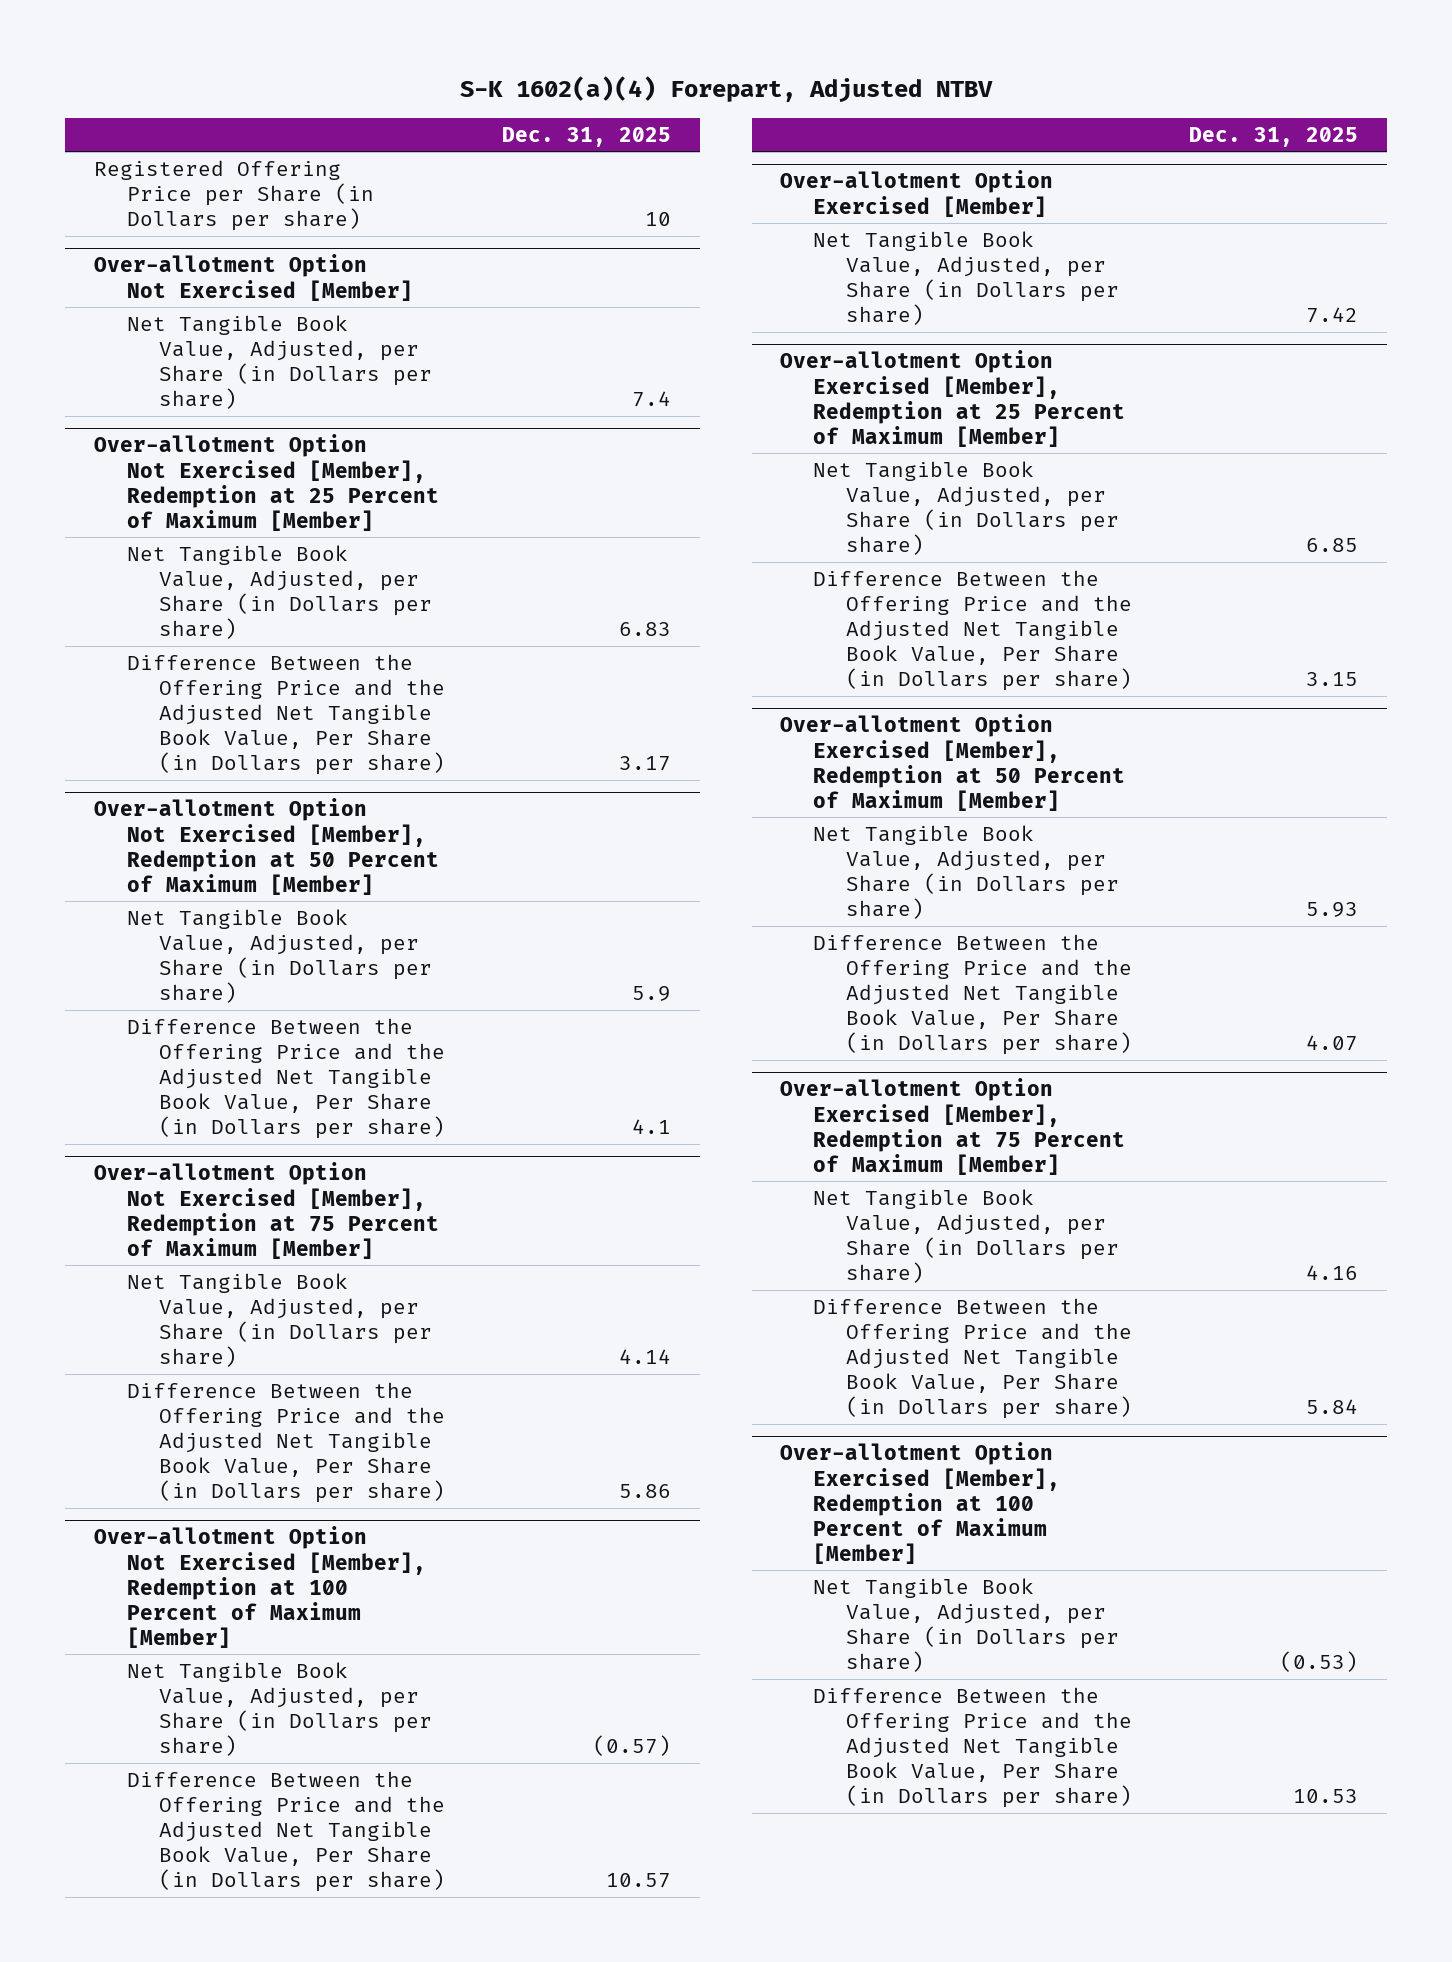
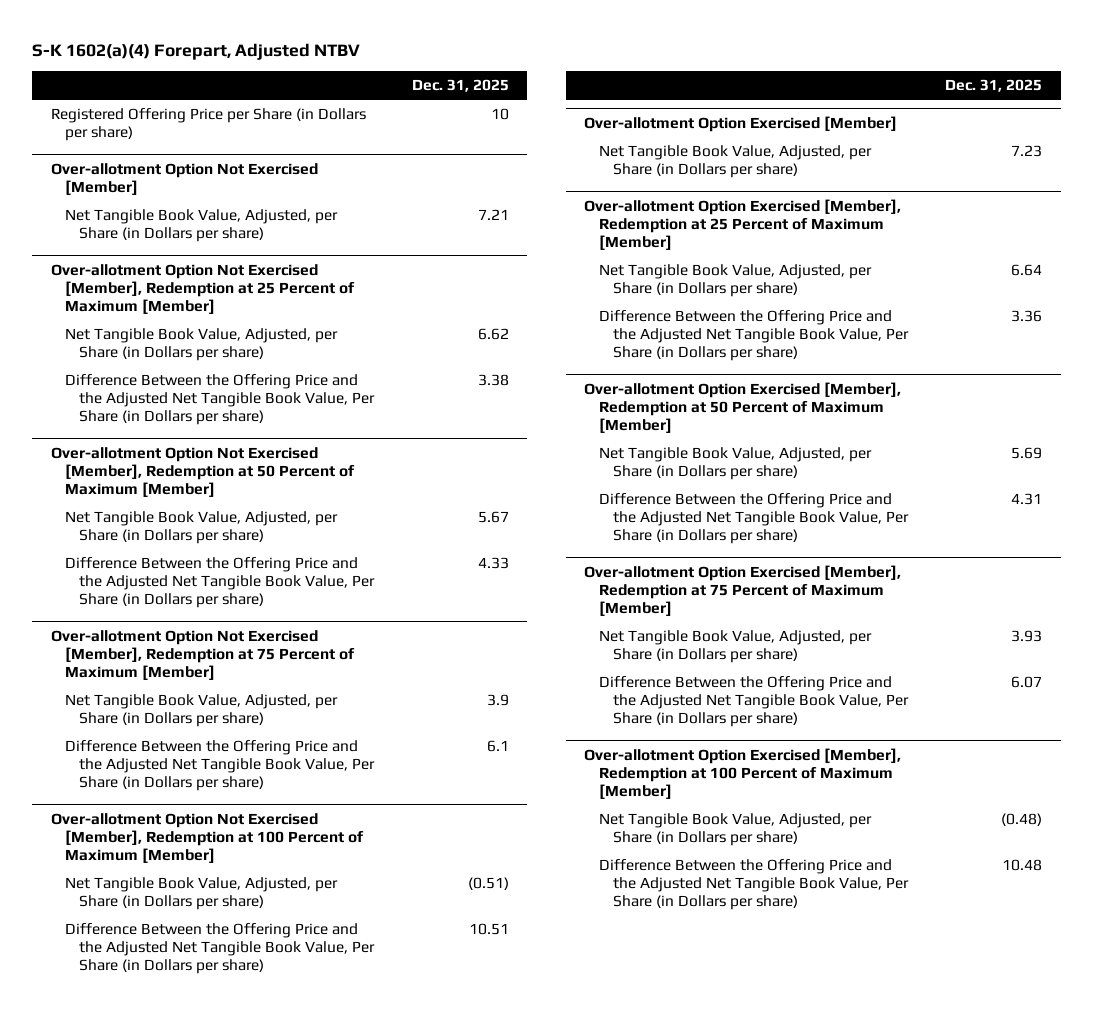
@ Over-allotment Option Not Exercised [Member]
- Net Tangible Book Value, Adjusted, per Share (in Dollars per share) | 7.4
+ Net Tangible Book Value, Adjusted, per Share (in Dollars per share) | 7.21
@ Over-allotment Option Not Exercised [Member], Redemption at 25 Percent of Maximum [Member]
- Net Tangible Book Value, Adjusted, per Share (in Dollars per share) | 6.83
- Difference Between the Offering Price and the Adjusted Net Tangible Book Value, Per Share (in Dollars per share) | 3.17
+ Net Tangible Book Value, Adjusted, per Share (in Dollars per share) | 6.62
+ Difference Between the Offering Price and the Adjusted Net Tangible Book Value, Per Share (in Dollars per share) | 3.38
@ Over-allotment Option Not Exercised [Member], Redemption at 50 Percent of Maximum [Member]
- Net Tangible Book Value, Adjusted, per Share (in Dollars per share) | 5.9
- Difference Between the Offering Price and the Adjusted Net Tangible Book Value, Per Share (in Dollars per share) | 4.1
+ Net Tangible Book Value, Adjusted, per Share (in Dollars per share) | 5.67
+ Difference Between the Offering Price and the Adjusted Net Tangible Book Value, Per Share (in Dollars per share) | 4.33
@ Over-allotment Option Not Exercised [Member], Redemption at 75 Percent of Maximum [Member]
- Net Tangible Book Value, Adjusted, per Share (in Dollars per share) | 4.14
- Difference Between the Offering Price and the Adjusted Net Tangible Book Value, Per Share (in Dollars per share) | 5.86
+ Net Tangible Book Value, Adjusted, per Share (in Dollars per share) | 3.9
+ Difference Between the Offering Price and the Adjusted Net Tangible Book Value, Per Share (in Dollars per share) | 6.1
@ Over-allotment Option Not Exercised [Member], Redemption at 100 Percent of Maximum [Member]
- Net Tangible Book Value, Adjusted, per Share (in Dollars per share) | (0.57)
- Difference Between the Offering Price and the Adjusted Net Tangible Book Value, Per Share (in Dollars per share) | 10.57
+ Net Tangible Book Value, Adjusted, per Share (in Dollars per share) | (0.51)
+ Difference Between the Offering Price and the Adjusted Net Tangible Book Value, Per Share (in Dollars per share) | 10.51
@ Over-allotment Option Exercised [Member]
- Net Tangible Book Value, Adjusted, per Share (in Dollars per share) | 7.42
+ Net Tangible Book Value, Adjusted, per Share (in Dollars per share) | 7.23
@ Over-allotment Option Exercised [Member], Redemption at 25 Percent of Maximum [Member]
- Net Tangible Book Value, Adjusted, per Share (in Dollars per share) | 6.85
- Difference Between the Offering Price and the Adjusted Net Tangible Book Value, Per Share (in Dollars per share) | 3.15
+ Net Tangible Book Value, Adjusted, per Share (in Dollars per share) | 6.64
+ Difference Between the Offering Price and the Adjusted Net Tangible Book Value, Per Share (in Dollars per share) | 3.36
@ Over-allotment Option Exercised [Member], Redemption at 50 Percent of Maximum [Member]
- Net Tangible Book Value, Adjusted, per Share (in Dollars per share) | 5.93
- Difference Between the Offering Price and the Adjusted Net Tangible Book Value, Per Share (in Dollars per share) | 4.07
+ Net Tangible Book Value, Adjusted, per Share (in Dollars per share) | 5.69
+ Difference Between the Offering Price and the Adjusted Net Tangible Book Value, Per Share (in Dollars per share) | 4.31
@ Over-allotment Option Exercised [Member], Redemption at 75 Percent of Maximum [Member]
- Net Tangible Book Value, Adjusted, per Share (in Dollars per share) | 4.16
- Difference Between the Offering Price and the Adjusted Net Tangible Book Value, Per Share (in Dollars per share) | 5.84
+ Net Tangible Book Value, Adjusted, per Share (in Dollars per share) | 3.93
+ Difference Between the Offering Price and the Adjusted Net Tangible Book Value, Per Share (in Dollars per share) | 6.07
@ Over-allotment Option Exercised [Member], Redemption at 100 Percent of Maximum [Member]
- Net Tangible Book Value, Adjusted, per Share (in Dollars per share) | (0.53)
- Difference Between the Offering Price and the Adjusted Net Tangible Book Value, Per Share (in Dollars per share) | 10.53
+ Net Tangible Book Value, Adjusted, per Share (in Dollars per share) | (0.48)
+ Difference Between the Offering Price and the Adjusted Net Tangible Book Value, Per Share (in Dollars per share) | 10.48

